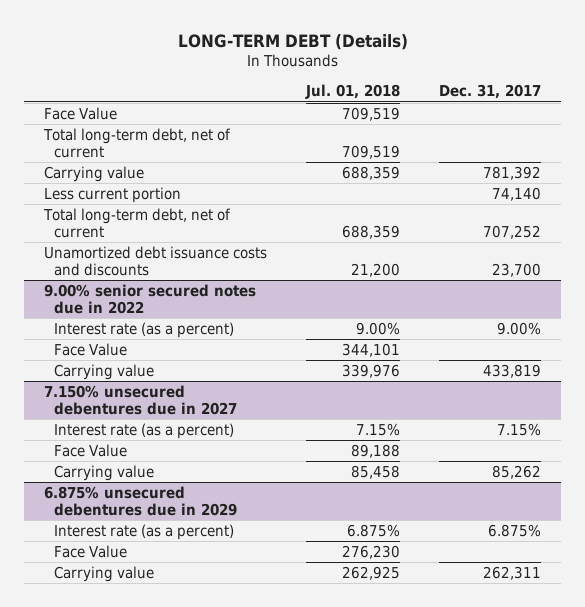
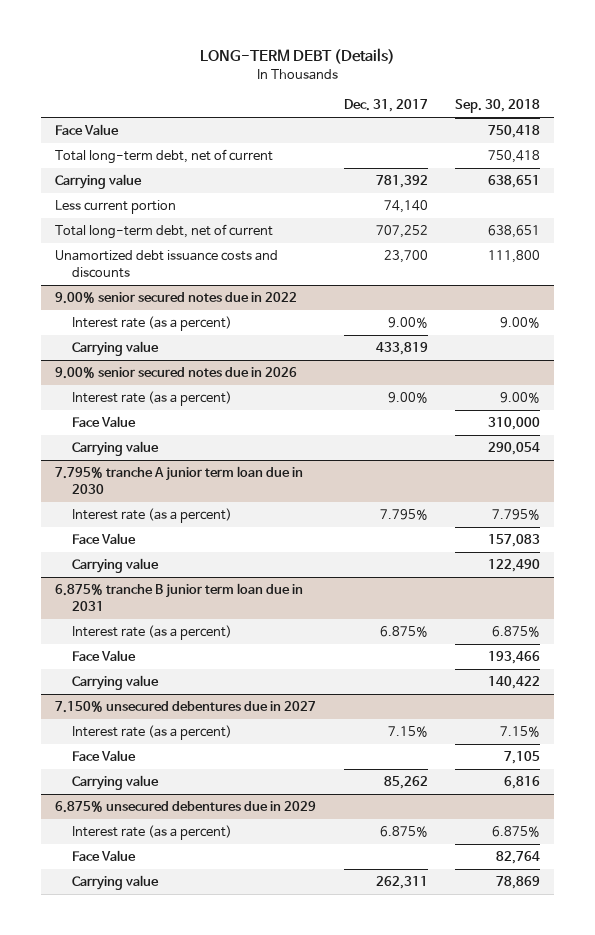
- | Jul. 01, 2018 | Dec. 31, 2017
+ | Dec. 31, 2017 | Sep. 30, 2018
@ 9.00% senior secured notes due in 2022
- Face Value | 344,101 |
+ 9.00% senior secured notes due in 2026
+ Interest rate (as a percent) | 9.00% | 9.00%
+ Face Value | | 310,000
+ Carrying value | | 290,054
+ 7.795% tranche A junior term loan due in 2030
+ Interest rate (as a percent) | 7.795% | 7.795%
+ Face Value | | 157,083
+ Carrying value | | 122,490
+ 6.875% tranche B junior term loan due in 2031
+ Interest rate (as a percent) | 6.875% | 6.875%
+ Face Value | | 193,466
+ Carrying value | | 140,422

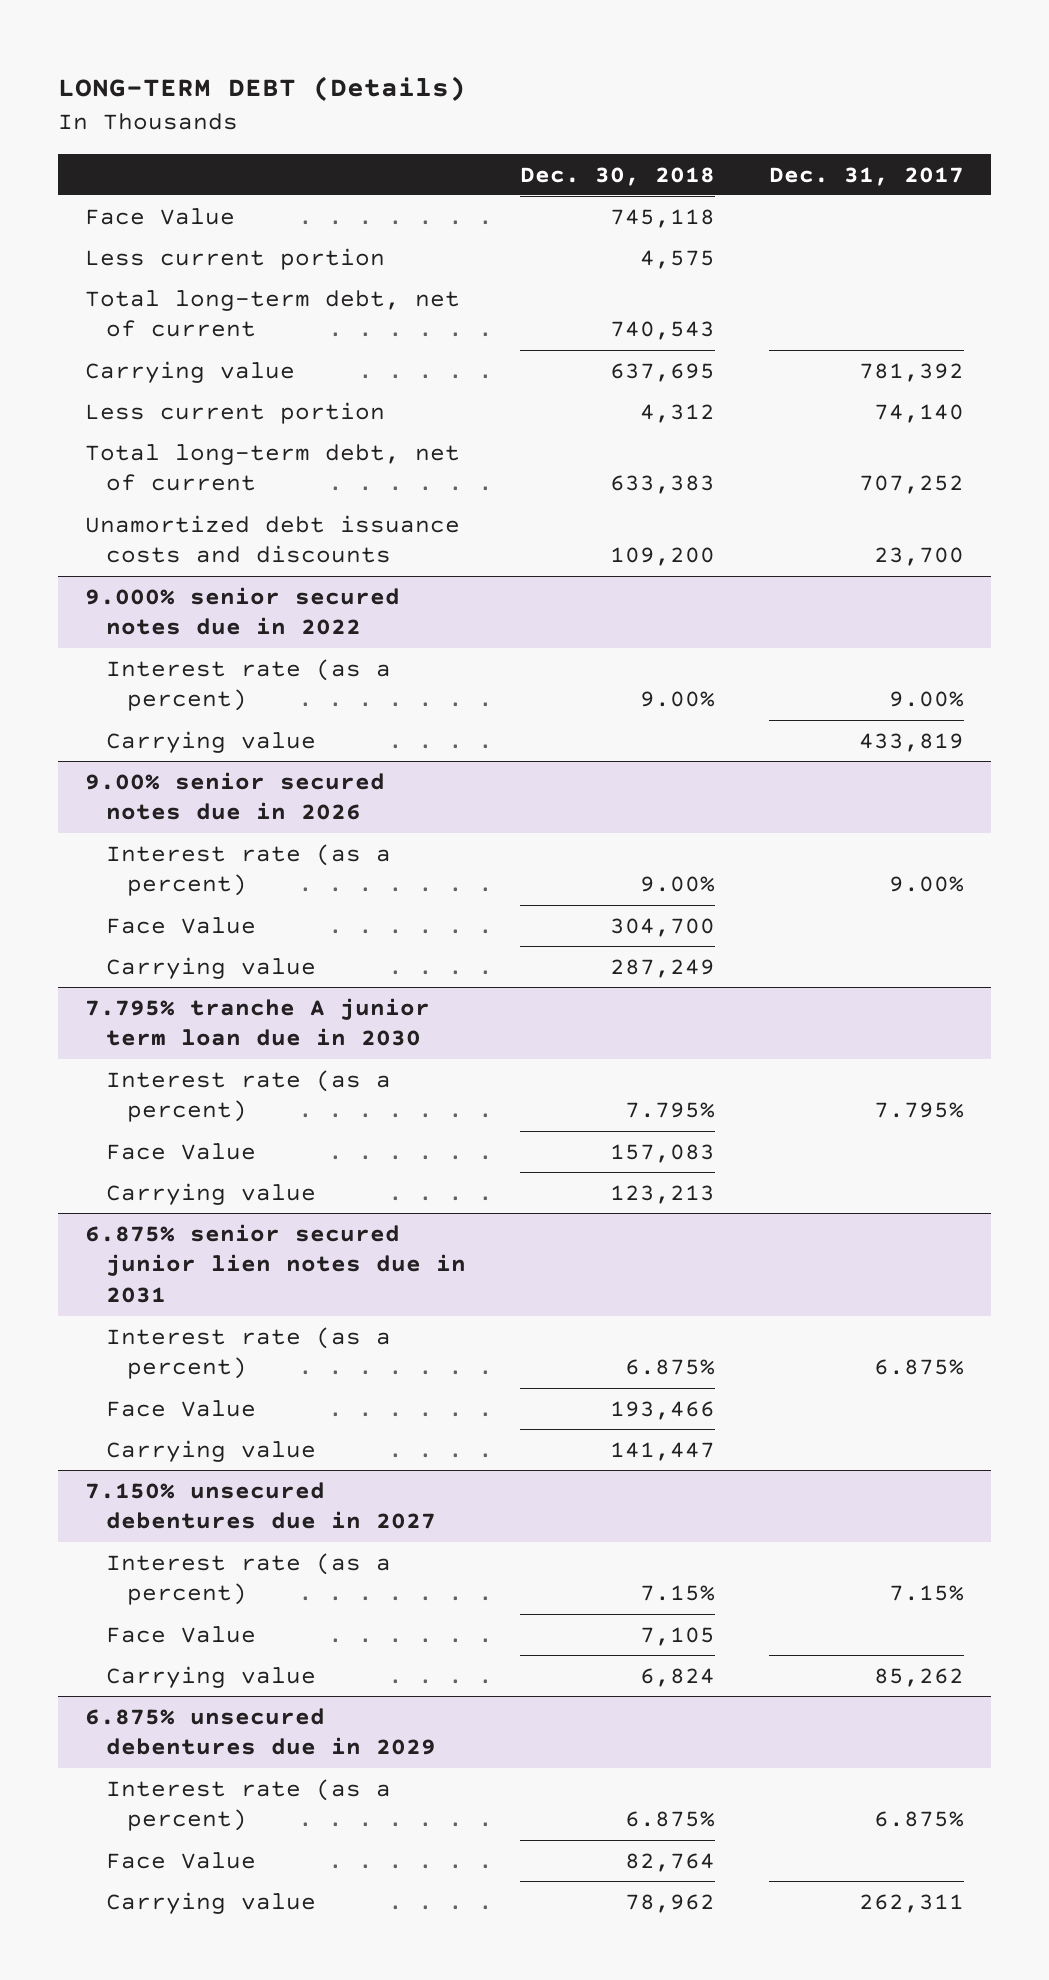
- | Dec. 31, 2017 | Sep. 30, 2018
+ | Dec. 30, 2018 | Dec. 31, 2017
+ Less current portion | 4,575 |
- 9.00% senior secured notes due in 2022
+ 9.000% senior secured notes due in 2022
- 6.875% tranche B junior term loan due in 2031
+ 6.875% senior secured junior lien notes due in 2031

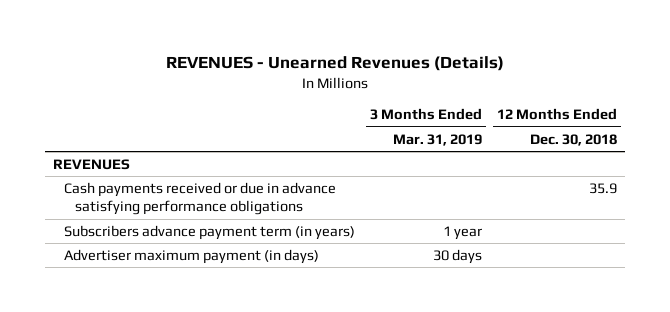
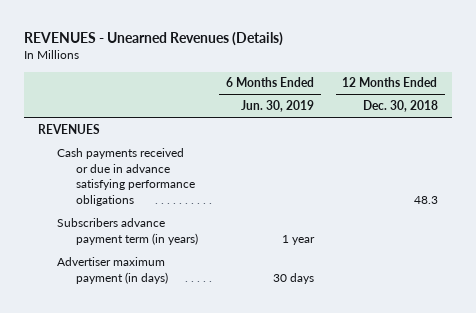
- | 3 Months Ended Mar. 31, 2019 | 12 Months Ended Dec. 30, 2018
+ | 6 Months Ended Jun. 30, 2019 | 12 Months Ended Dec. 30, 2018
- Cash payments received or due in advance satisfying performance obligations | | 35.9
+ Cash payments received or due in advance satisfying performance obligations | | 48.3

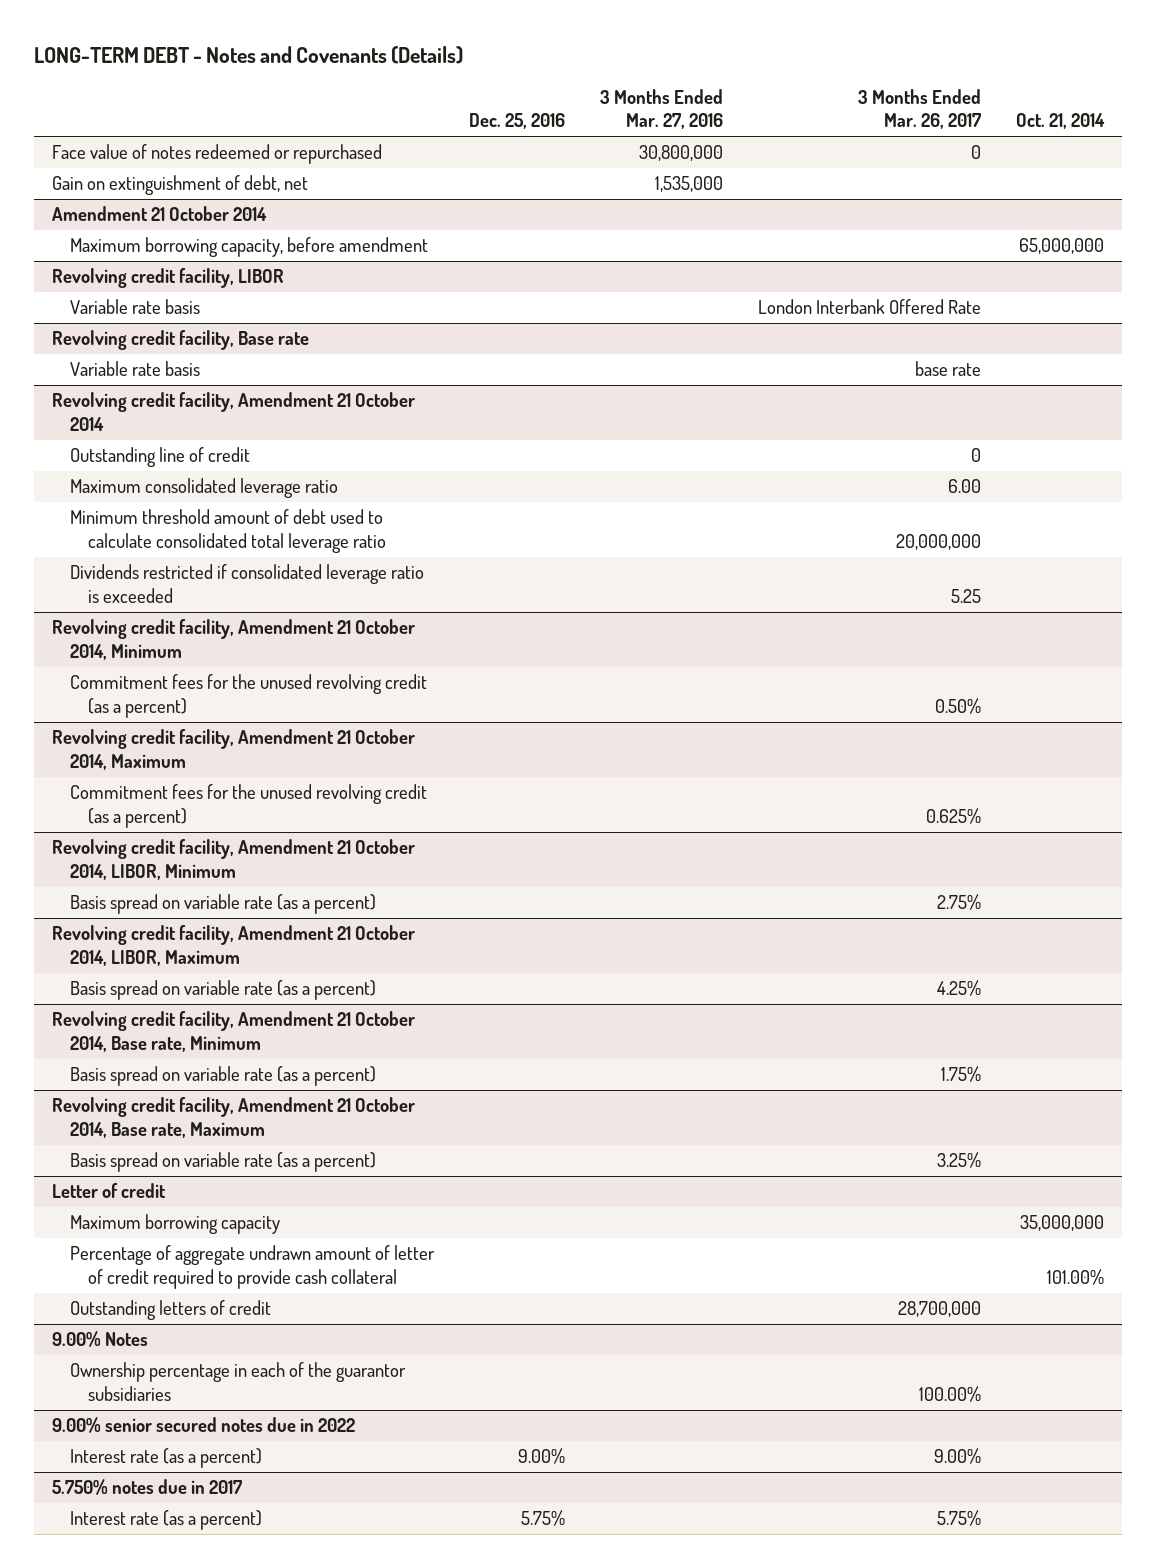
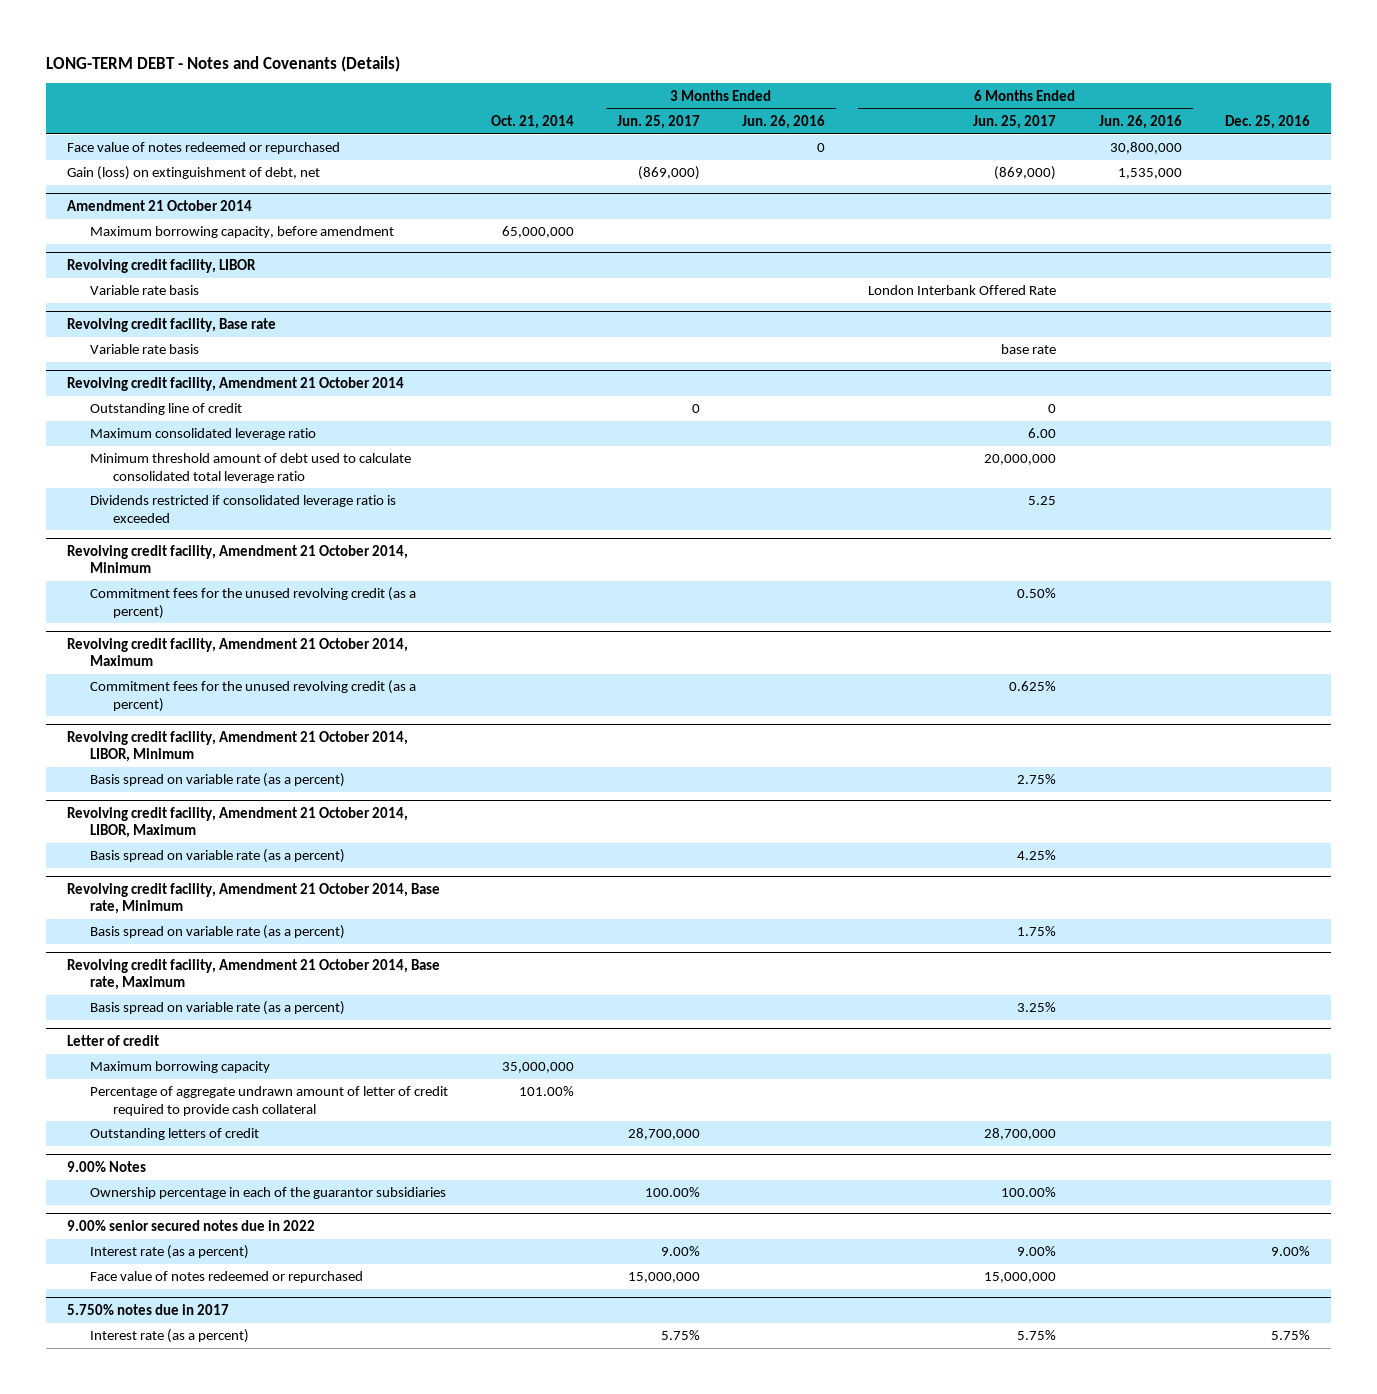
- | Dec. 25, 2016 | 3 Months Ended Mar. 27, 2016 | 3 Months Ended Mar. 26, 2017 | Oct. 21, 2014
+ | Oct. 21, 2014 | 3 Months Ended Jun. 25, 2017 | 3 Months Ended Jun. 26, 2016 | 6 Months Ended Jun. 25, 2017 | 6 Months Ended Jun. 26, 2016 | Dec. 25, 2016
- Gain on extinguishment of debt, net | | 1,535,000 | |
+ Gain (loss) on extinguishment of debt, net | | (869,000) | | (869,000) | 1,535,000 |
@ 9.00% senior secured notes due in 2022
+ Face value of notes redeemed or repurchased | | 15,000,000 | | 15,000,000 | |

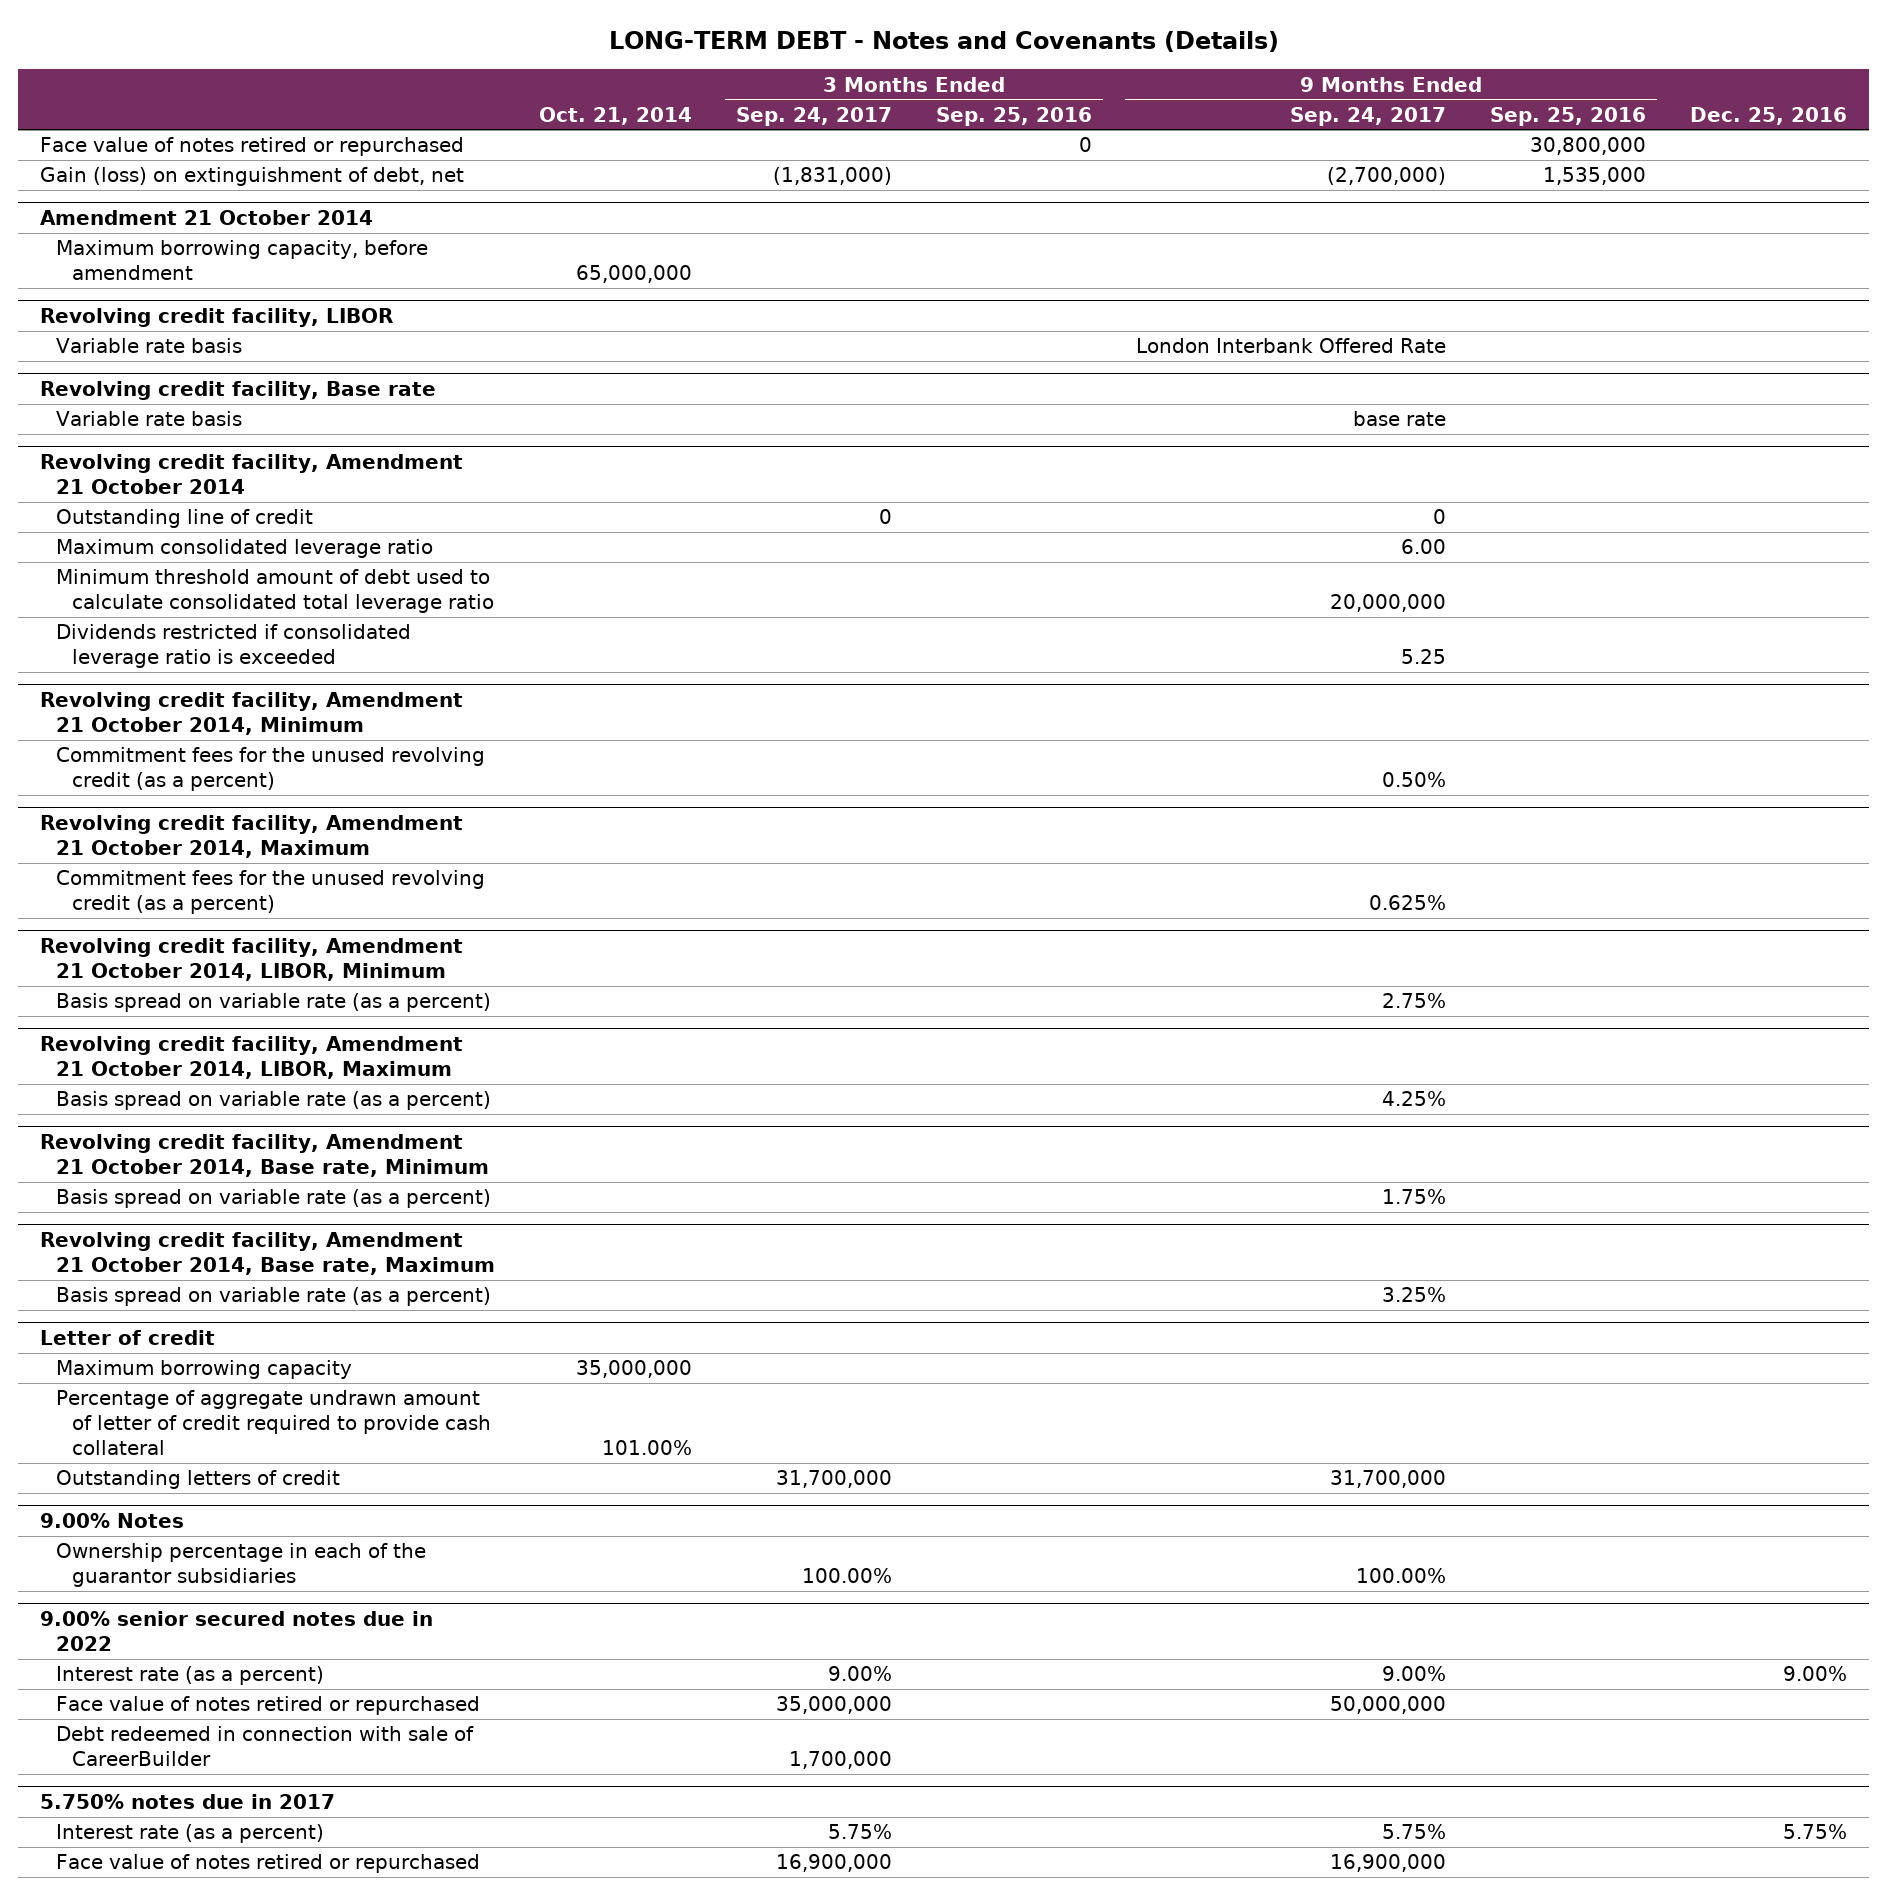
- | Oct. 21, 2014 | 3 Months Ended Jun. 25, 2017 | 3 Months Ended Jun. 26, 2016 | 6 Months Ended Jun. 25, 2017 | 6 Months Ended Jun. 26, 2016 | Dec. 25, 2016
+ | Oct. 21, 2014 | 3 Months Ended Sep. 24, 2017 | 3 Months Ended Sep. 25, 2016 | 9 Months Ended Sep. 24, 2017 | 9 Months Ended Sep. 25, 2016 | Dec. 25, 2016
- Face value of notes redeemed or repurchased | | | 0 | | 30,800,000 |
+ Face value of notes retired or repurchased | | | 0 | | 30,800,000 |
@ 9.00% senior secured notes due in 2022
- Face value of notes redeemed or repurchased | | 15,000,000 | | 15,000,000 | |
+ Face value of notes retired or repurchased | | 35,000,000 | | 50,000,000 | |
+ Debt redeemed in connection with sale of CareerBuilder | | 1,700,000 | | | |
@ 5.750% notes due in 2017
+ Face value of notes retired or repurchased | | 16,900,000 | | 16,900,000 | |

